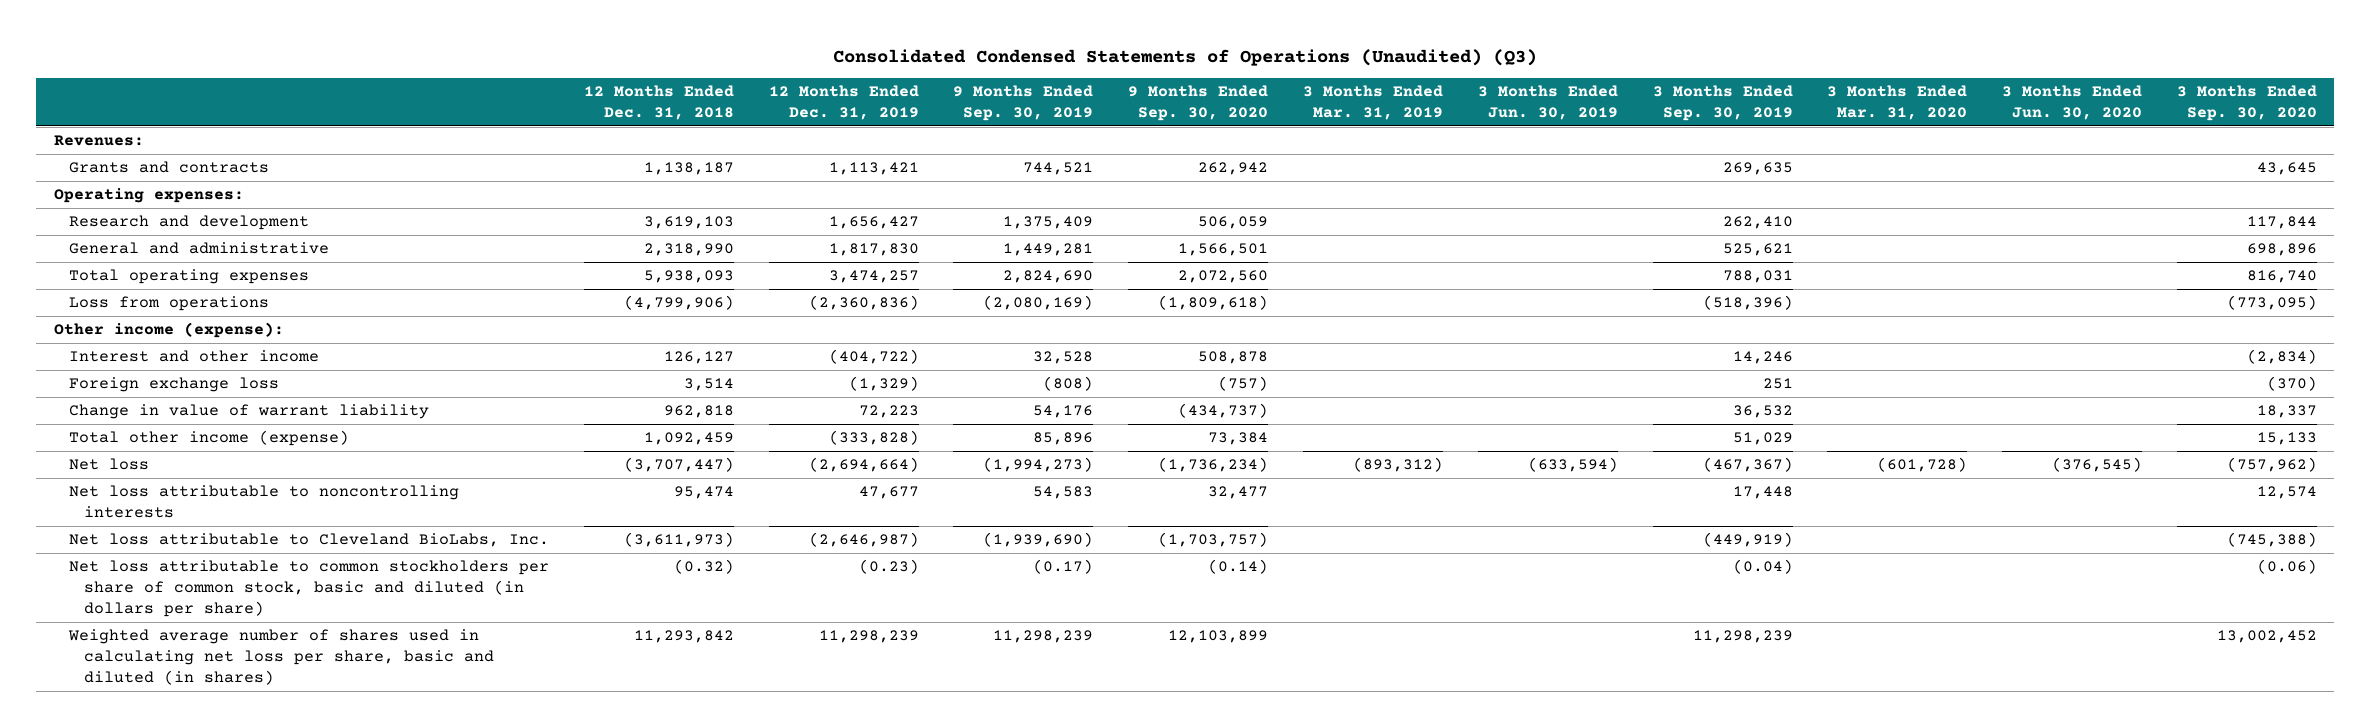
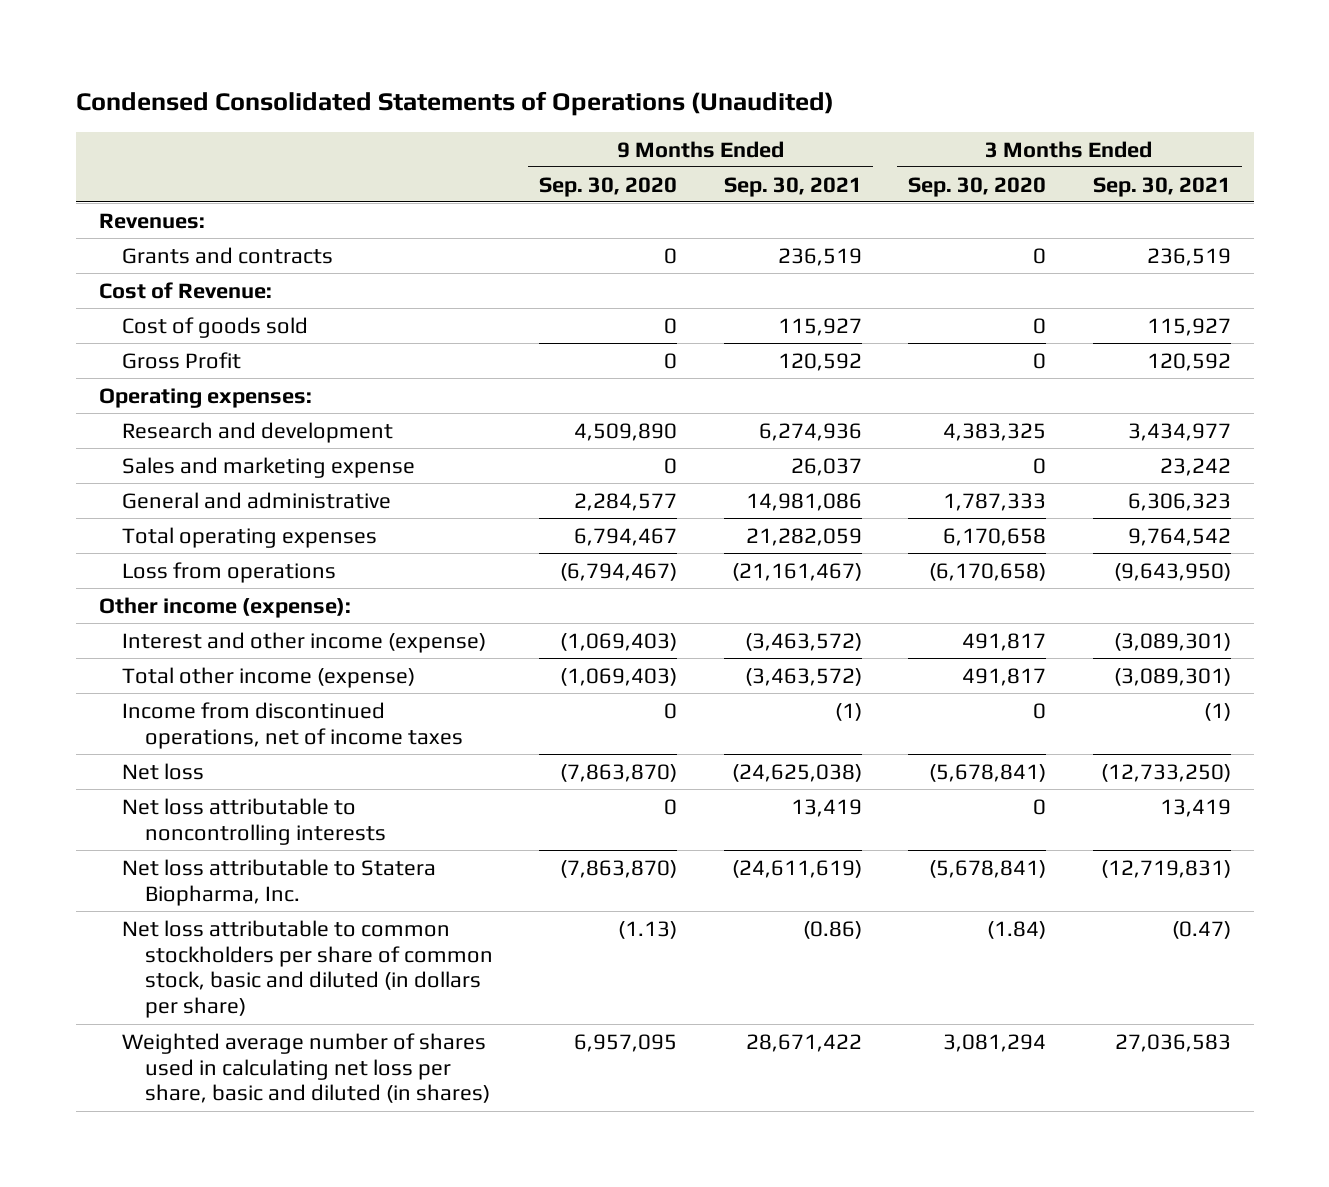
- Consolidated Condensed Statements of Operations (Unaudited) (Q3)
+ Condensed Consolidated Statements of Operations (Unaudited)
- | 12 Months Ended Dec. 31, 2018 | 12 Months Ended Dec. 31, 2019 | 9 Months Ended Sep. 30, 2019 | 9 Months Ended Sep. 30, 2020 | 3 Months Ended Mar. 31, 2019 | 3 Months Ended Jun. 30, 2019 | 3 Months Ended Sep. 30, 2019 | 3 Months Ended Mar. 31, 2020 | 3 Months Ended Jun. 30, 2020 | 3 Months Ended Sep. 30, 2020
+ | 9 Months Ended Sep. 30, 2020 | 9 Months Ended Sep. 30, 2021 | 3 Months Ended Sep. 30, 2020 | 3 Months Ended Sep. 30, 2021
- Grants and contracts | 1,138,187 | 1,113,421 | 744,521 | 262,942 | | | 269,635 | | | 43,645
+ Grants and contracts | 0 | 236,519 | 0 | 236,519
+ Cost of Revenue:
+ Cost of goods sold | 0 | 115,927 | 0 | 115,927
+ Gross Profit | 0 | 120,592 | 0 | 120,592
- Research and development | 3,619,103 | 1,656,427 | 1,375,409 | 506,059 | | | 262,410 | | | 117,844
- General and administrative | 2,318,990 | 1,817,830 | 1,449,281 | 1,566,501 | | | 525,621 | | | 698,896
- Total operating expenses | 5,938,093 | 3,474,257 | 2,824,690 | 2,072,560 | | | 788,031 | | | 816,740
- Loss from operations | (4,799,906) | (2,360,836) | (2,080,169) | (1,809,618) | | | (518,396) | | | (773,095)
+ Research and development | 4,509,890 | 6,274,936 | 4,383,325 | 3,434,977
+ Sales and marketing expense | 0 | 26,037 | 0 | 23,242
+ General and administrative | 2,284,577 | 14,981,086 | 1,787,333 | 6,306,323
+ Total operating expenses | 6,794,467 | 21,282,059 | 6,170,658 | 9,764,542
+ Loss from operations | (6,794,467) | (21,161,467) | (6,170,658) | (9,643,950)
- Interest and other income | 126,127 | (404,722) | 32,528 | 508,878 | | | 14,246 | | | (2,834)
- Foreign exchange loss | 3,514 | (1,329) | (808) | (757) | | | 251 | | | (370)
- Change in value of warrant liability | 962,818 | 72,223 | 54,176 | (434,737) | | | 36,532 | | | 18,337
- Total other income (expense) | 1,092,459 | (333,828) | 85,896 | 73,384 | | | 51,029 | | | 15,133
- Net loss | (3,707,447) | (2,694,664) | (1,994,273) | (1,736,234) | (893,312) | (633,594) | (467,367) | (601,728) | (376,545) | (757,962)
- Net loss attributable to noncontrolling interests | 95,474 | 47,677 | 54,583 | 32,477 | | | 17,448 | | | 12,574
- Net loss attributable to Cleveland BioLabs, Inc. | (3,611,973) | (2,646,987) | (1,939,690) | (1,703,757) | | | (449,919) | | | (745,388)
- Net loss attributable to common stockholders per share of common stock, basic and diluted (in dollars per share) | (0.32) | (0.23) | (0.17) | (0.14) | | | (0.04) | | | (0.06)
- Weighted average number of shares used in calculating net loss per share, basic and diluted (in shares) | 11,293,842 | 11,298,239 | 11,298,239 | 12,103,899 | | | 11,298,239 | | | 13,002,452
+ Interest and other income (expense) | (1,069,403) | (3,463,572) | 491,817 | (3,089,301)
+ Total other income (expense) | (1,069,403) | (3,463,572) | 491,817 | (3,089,301)
+ Income from discontinued operations, net of income taxes | 0 | (1) | 0 | (1)
+ Net loss | (7,863,870) | (24,625,038) | (5,678,841) | (12,733,250)
+ Net loss attributable to noncontrolling interests | 0 | 13,419 | 0 | 13,419
+ Net loss attributable to Statera Biopharma, Inc. | (7,863,870) | (24,611,619) | (5,678,841) | (12,719,831)
+ Net loss attributable to common stockholders per share of common stock, basic and diluted (in dollars per share) | (1.13) | (0.86) | (1.84) | (0.47)
+ Weighted average number of shares used in calculating net loss per share, basic and diluted (in shares) | 6,957,095 | 28,671,422 | 3,081,294 | 27,036,583

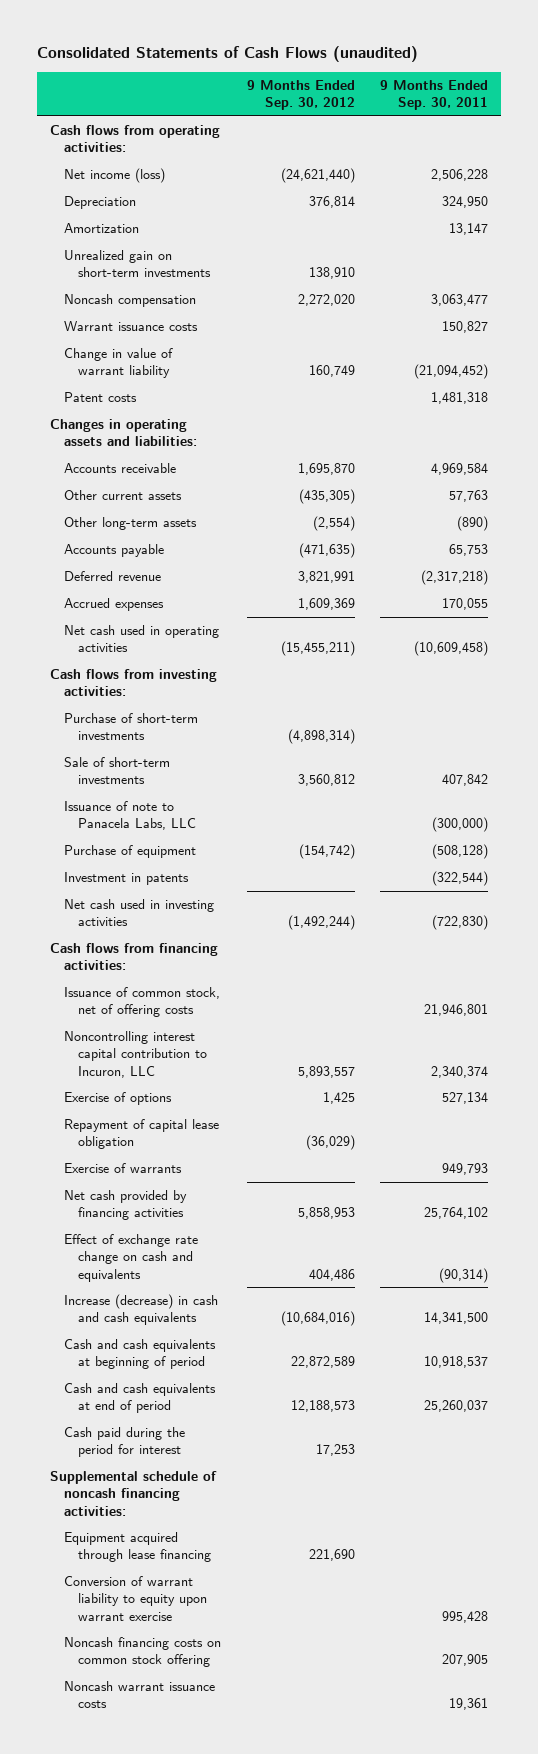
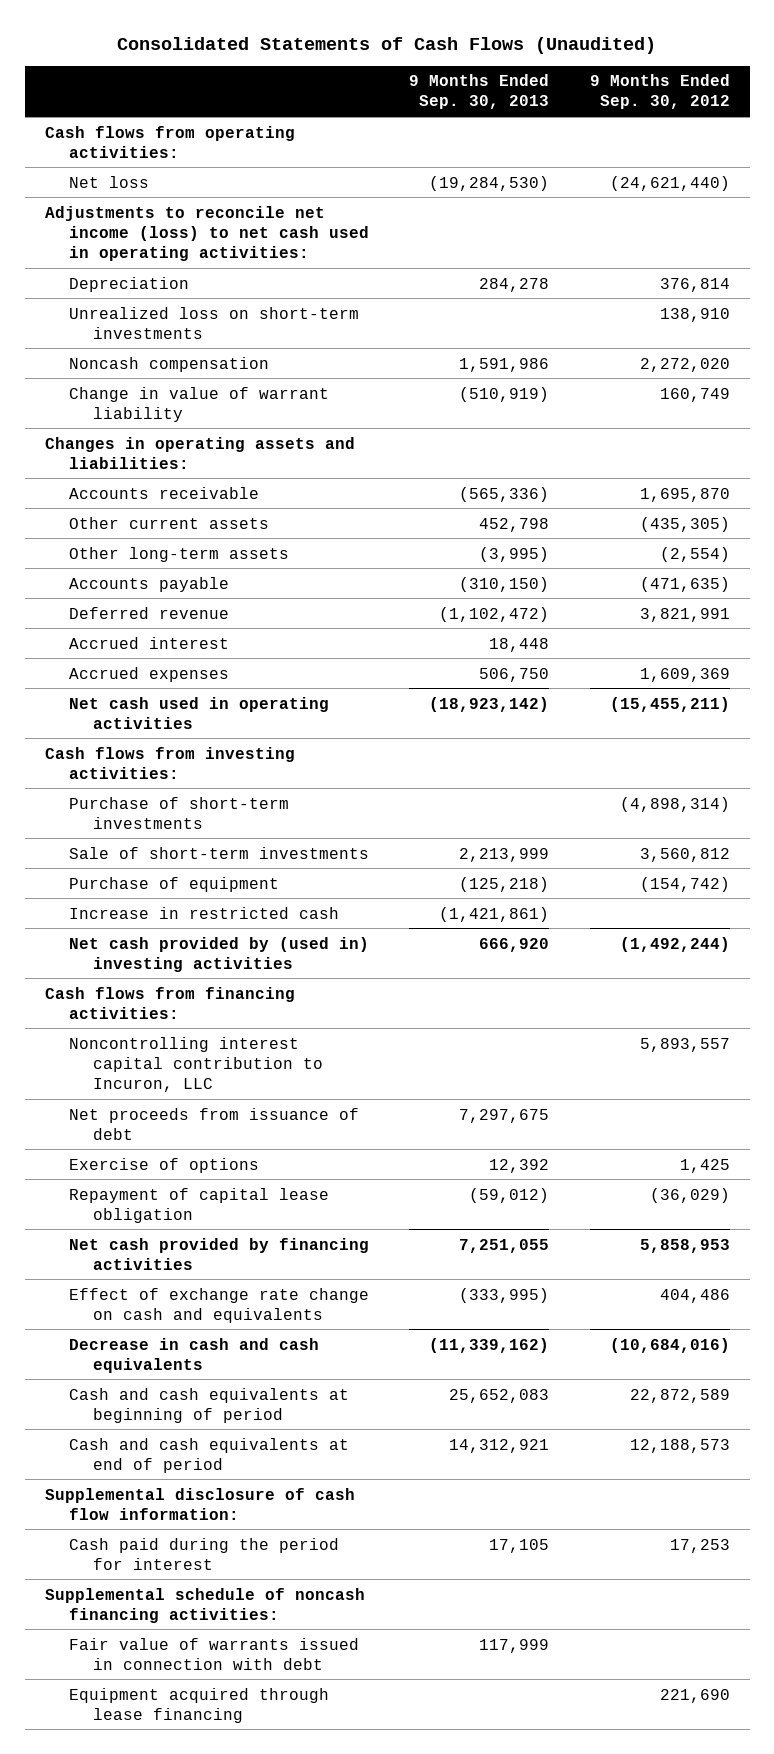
- Consolidated Statements of Cash Flows (unaudited)
+ Consolidated Statements of Cash Flows (Unaudited)
- | 9 Months Ended Sep. 30, 2012 | 9 Months Ended Sep. 30, 2011
+ | 9 Months Ended Sep. 30, 2013 | 9 Months Ended Sep. 30, 2012
- Net income (loss) | (24,621,440) | 2,506,228
+ Net loss | (19,284,530) | (24,621,440)
+ Adjustments to reconcile net income (loss) to net cash used in operating activities:
- Amortization | | 13,147
- Unrealized gain on short-term investments | 138,910 |
+ Unrealized loss on short-term investments | | 138,910
- Warrant issuance costs | | 150,827
- Patent costs | | 1,481,318
+ Accrued interest | 18,448 |
- Issuance of note to Panacela Labs, LLC | | (300,000)
- Investment in patents | | (322,544)
- Net cash used in investing activities | (1,492,244) | (722,830)
+ Increase in restricted cash | (1,421,861) |
+ Net cash provided by (used in) investing activities | 666,920 | (1,492,244)
- Issuance of common stock, net of offering costs | | 21,946,801
+ Net proceeds from issuance of debt | 7,297,675 |
- Exercise of warrants | | 949,793
- Increase (decrease) in cash and cash equivalents | (10,684,016) | 14,341,500
+ Decrease in cash and cash equivalents | (11,339,162) | (10,684,016)
+ Supplemental disclosure of cash flow information:
+ Fair value of warrants issued in connection with debt | 117,999 |
- Conversion of warrant liability to equity upon warrant exercise | | 995,428
- Noncash financing costs on common stock offering | | 207,905
- Noncash warrant issuance costs | | 19,361

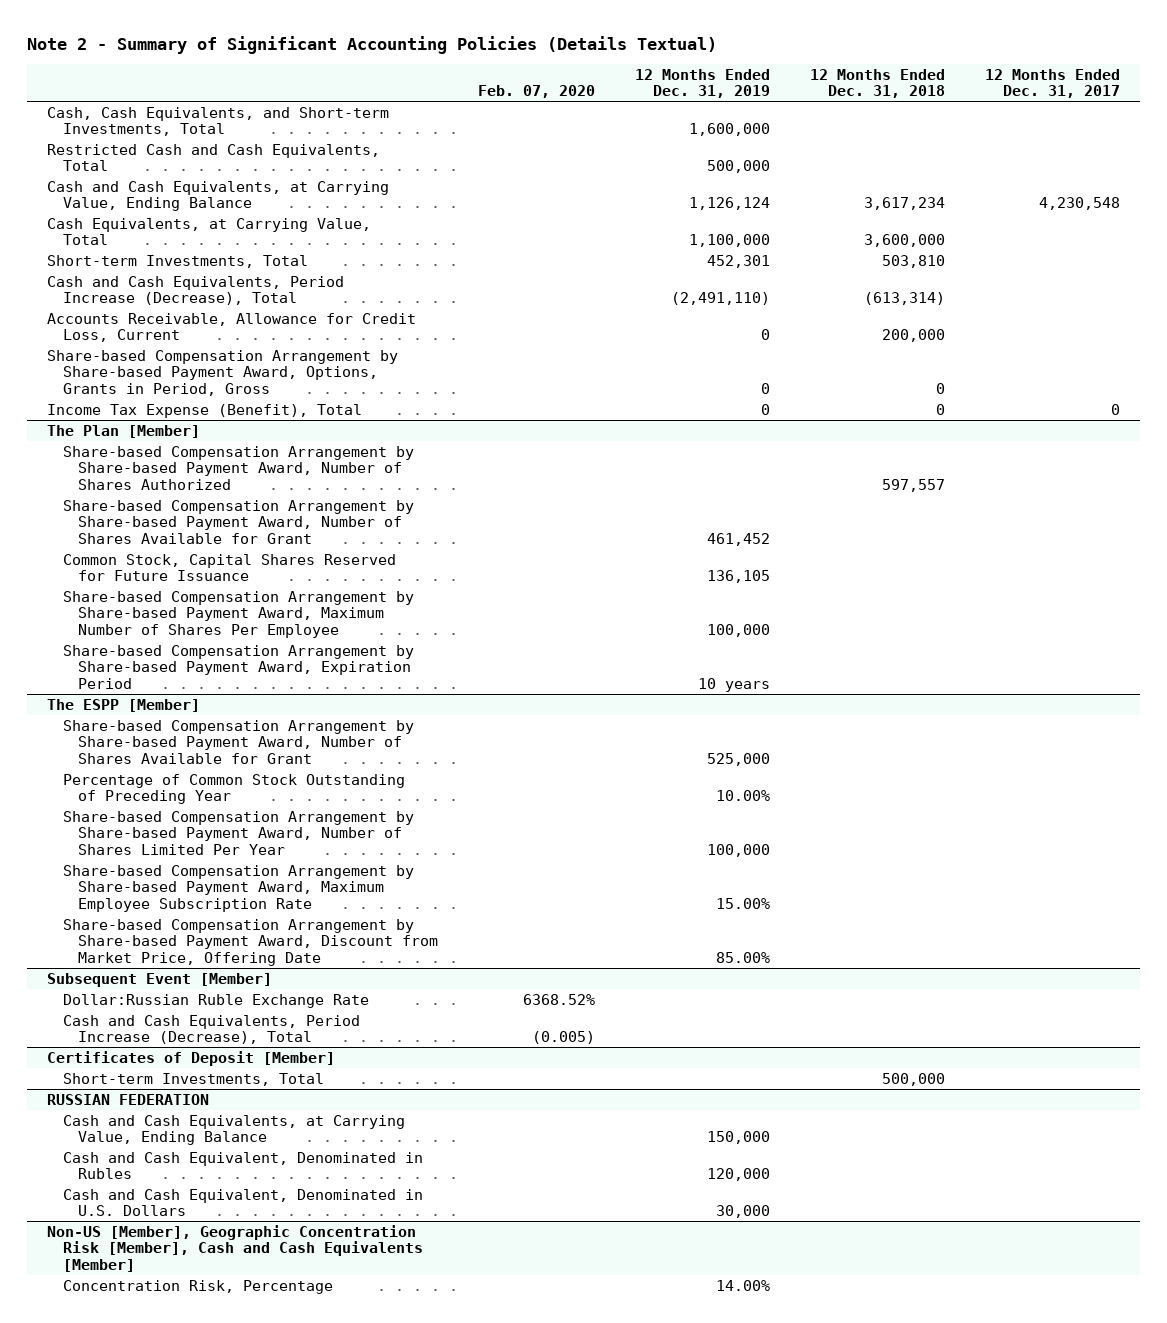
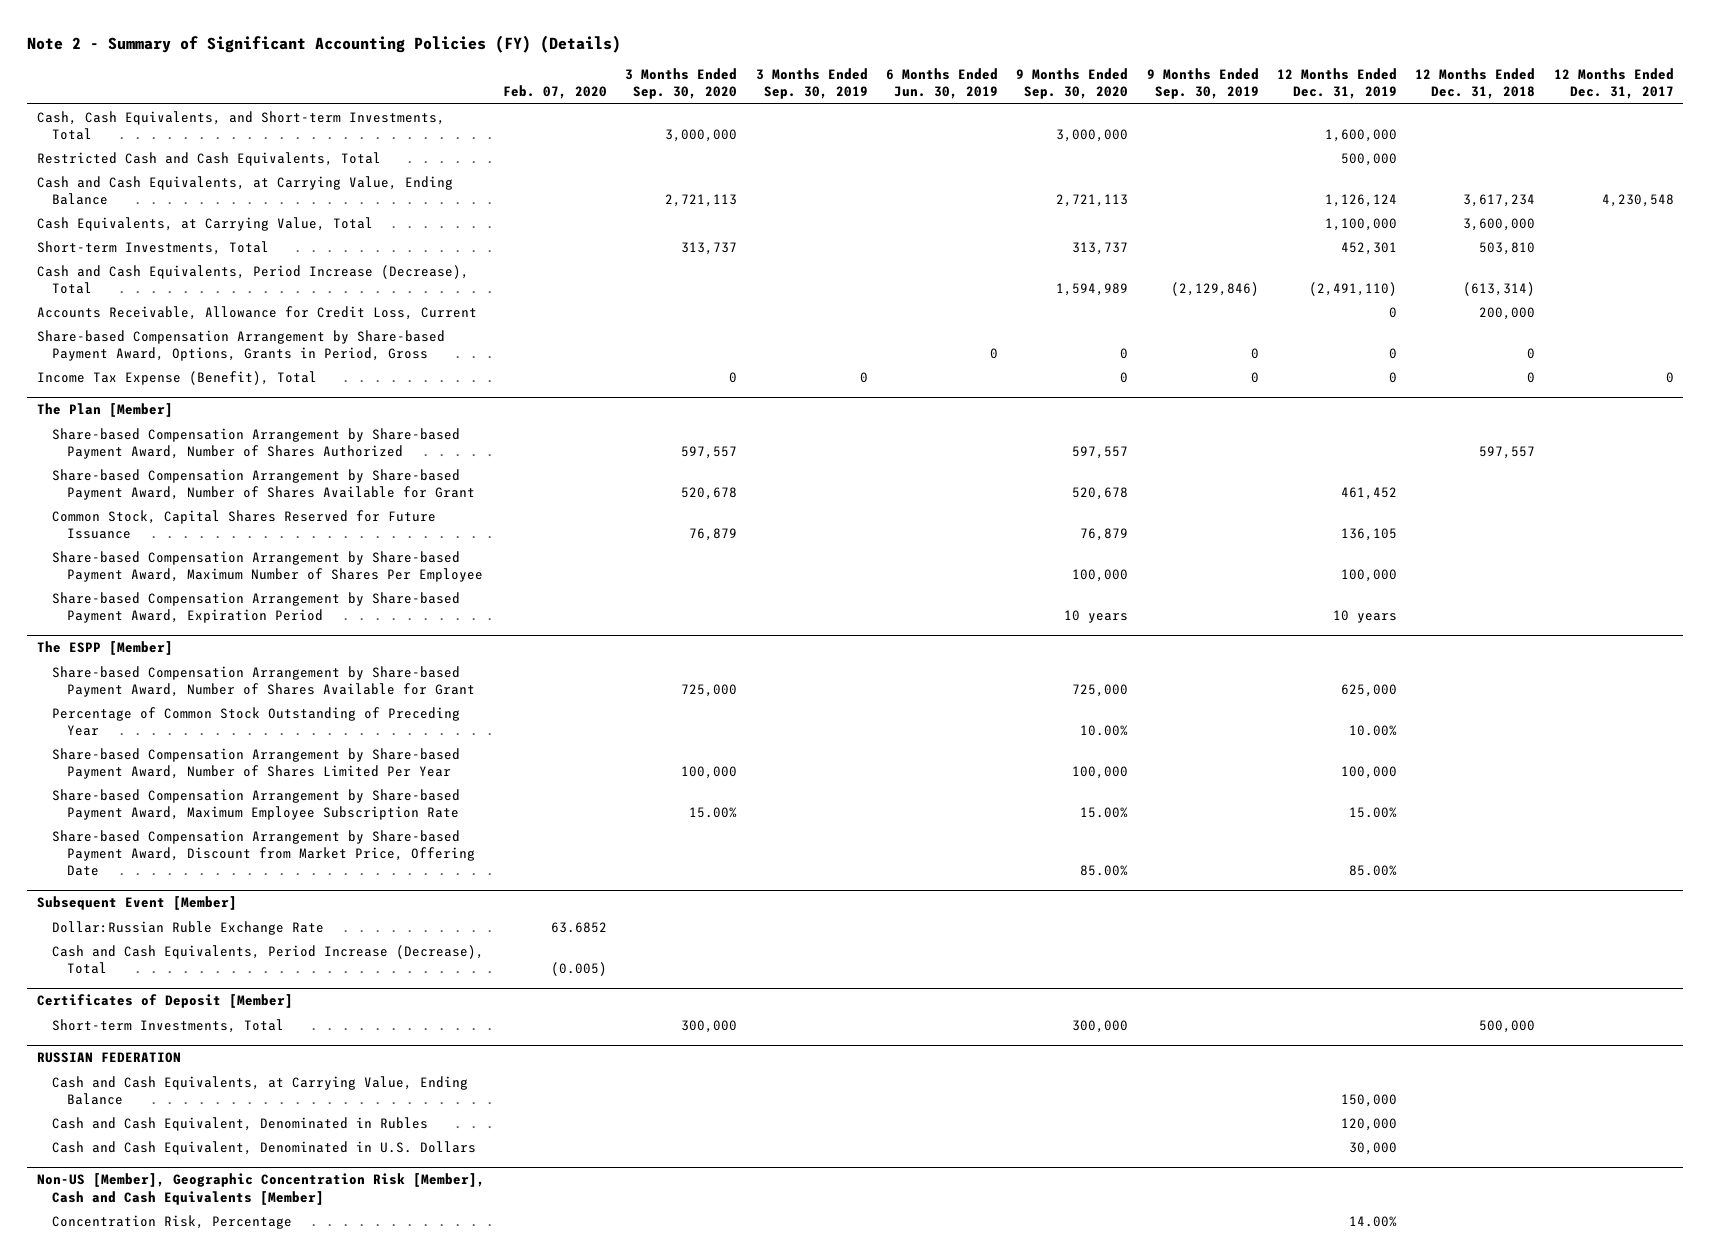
- Note 2 - Summary of Significant Accounting Policies (Details Textual)
+ Note 2 - Summary of Significant Accounting Policies (FY) (Details)
- | Feb. 07, 2020 | 12 Months Ended Dec. 31, 2019 | 12 Months Ended Dec. 31, 2018 | 12 Months Ended Dec. 31, 2017
+ | Feb. 07, 2020 | 3 Months Ended Sep. 30, 2020 | 3 Months Ended Sep. 30, 2019 | 6 Months Ended Jun. 30, 2019 | 9 Months Ended Sep. 30, 2020 | 9 Months Ended Sep. 30, 2019 | 12 Months Ended Dec. 31, 2019 | 12 Months Ended Dec. 31, 2018 | 12 Months Ended Dec. 31, 2017
@ The ESPP [Member]
- Share-based Compensation Arrangement by Share-based Payment Award, Number of Shares Available for Grant | | 525,000 | |
+ Share-based Compensation Arrangement by Share-based Payment Award, Number of Shares Available for Grant | | 725,000 | | | 725,000 | | 625,000 | |
@ Subsequent Event [Member]
- Dollar:Russian Ruble Exchange Rate | 6368.52% | | |
+ Dollar:Russian Ruble Exchange Rate | 63.6852 | | | | | | | |

